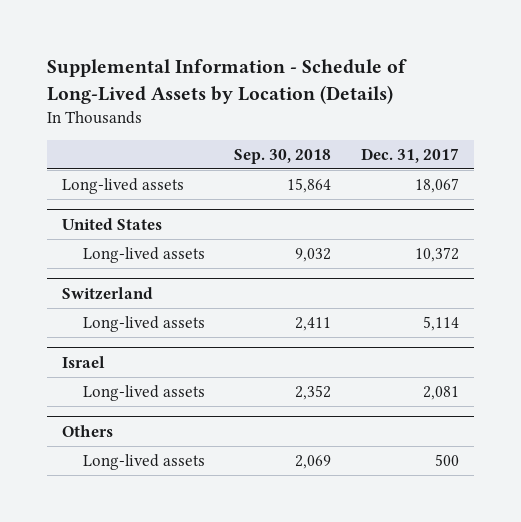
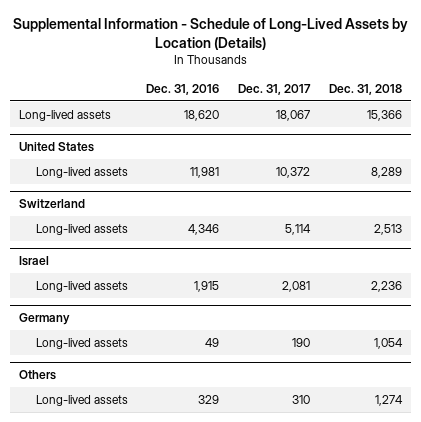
- | Sep. 30, 2018 | Dec. 31, 2017
+ | Dec. 31, 2016 | Dec. 31, 2017 | Dec. 31, 2018
+ Germany
+ Long-lived assets | 49 | 190 | 1,054
@ Others
- Long-lived assets | 2,069 | 500
+ Long-lived assets | 329 | 310 | 1,274

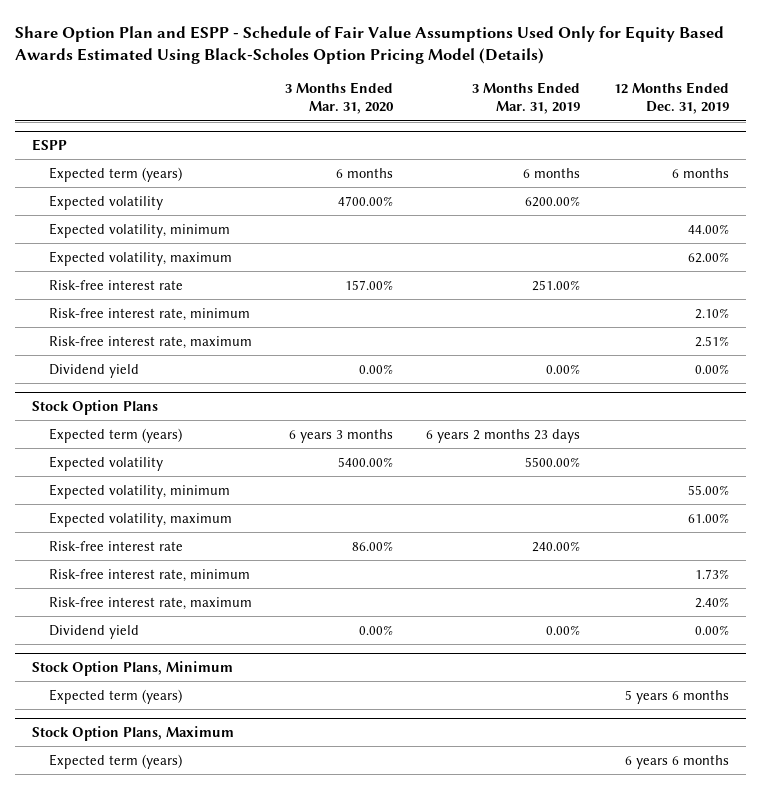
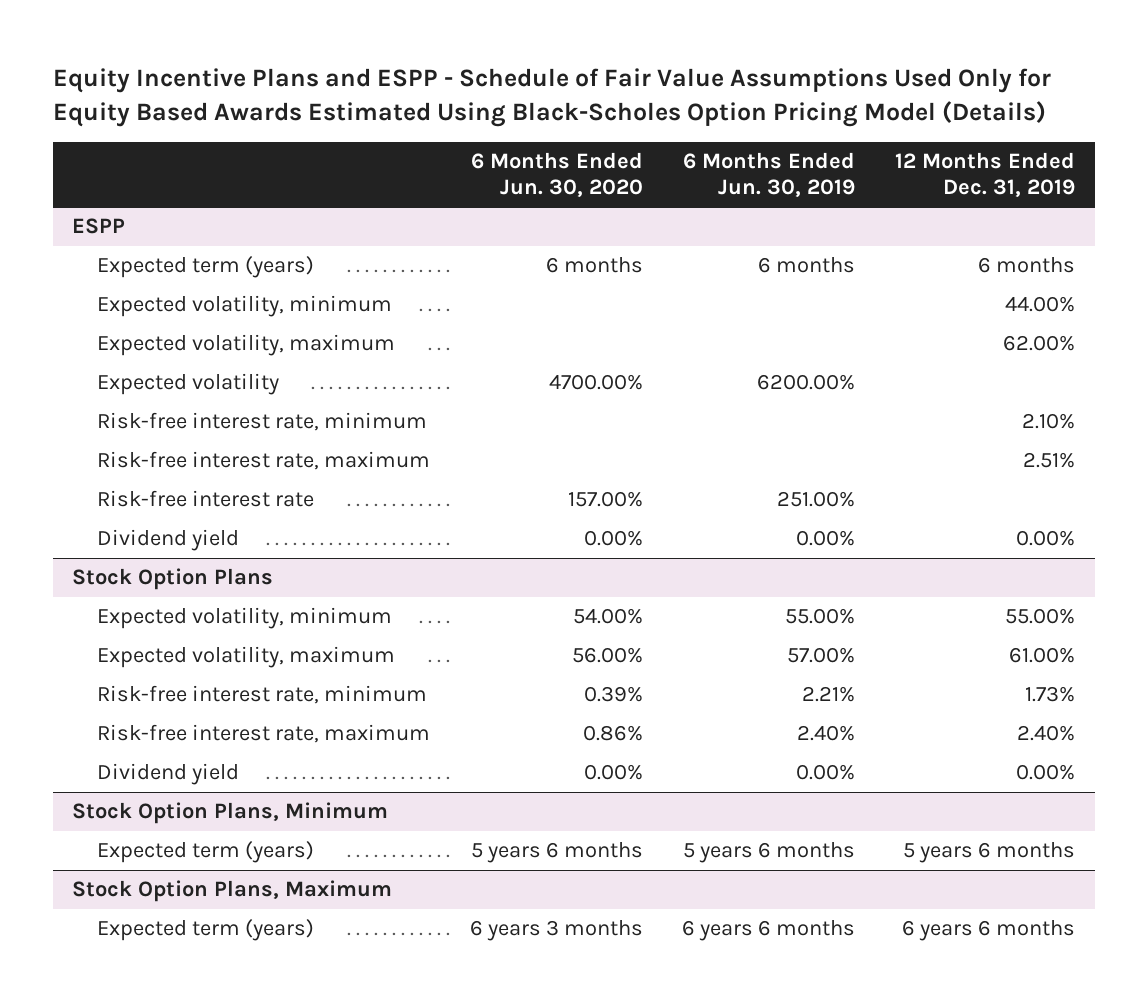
- Share Option Plan and ESPP - Schedule of Fair Value Assumptions Used Only for Equity Based Awards Estimated Using Black-Scholes Option Pricing Model (Details)
+ Equity Incentive Plans and ESPP - Schedule of Fair Value Assumptions Used Only for Equity Based Awards Estimated Using Black-Scholes Option Pricing Model (Details)
- | 3 Months Ended Mar. 31, 2020 | 3 Months Ended Mar. 31, 2019 | 12 Months Ended Dec. 31, 2019
+ | 6 Months Ended Jun. 30, 2020 | 6 Months Ended Jun. 30, 2019 | 12 Months Ended Dec. 31, 2019
@ ESPP
moved down: Expected volatility | 4700.00% | 6200.00% |
moved down: Risk-free interest rate | 157.00% | 251.00% |
@ Stock Option Plans
- Expected term (years) | 6 years 3 months | 6 years 2 months 23 days |
- Expected volatility | 5400.00% | 5500.00% |
- Risk-free interest rate | 86.00% | 240.00% |

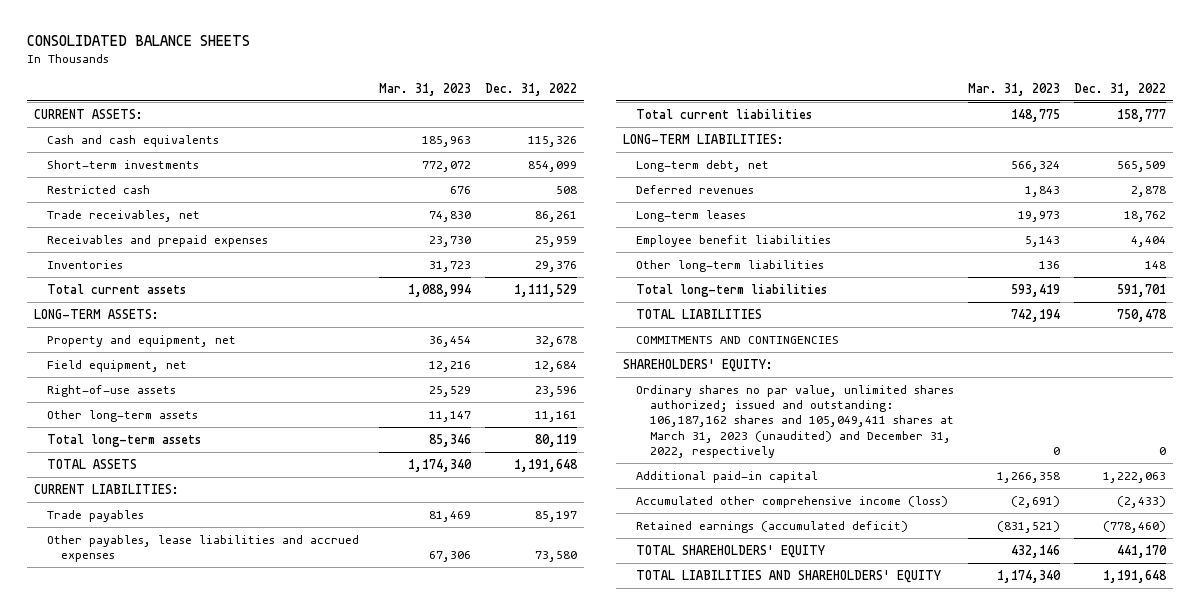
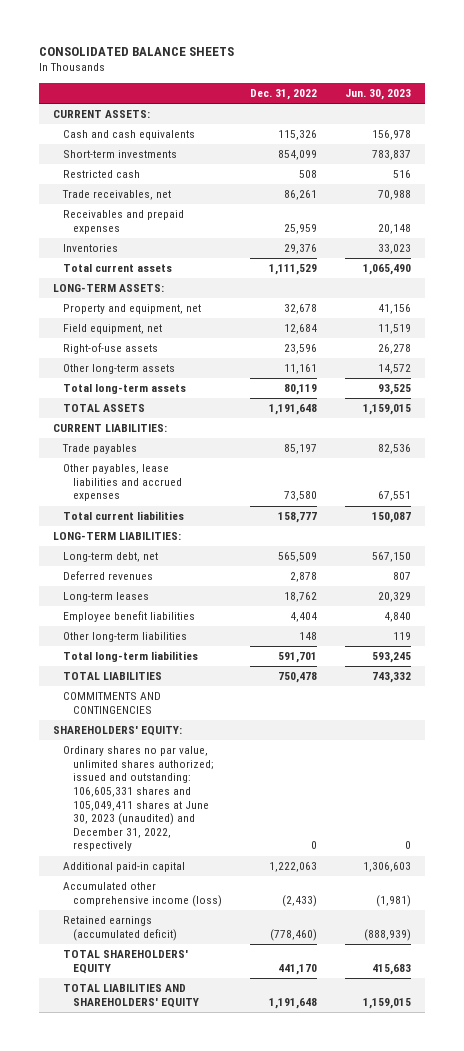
- | Mar. 31, 2023 | Dec. 31, 2022
+ | Dec. 31, 2022 | Jun. 30, 2023
- Ordinary shares no par value, unlimited shares authorized; issued and outstanding: 106,187,162 shares and 105,049,411 shares at March 31, 2023 (unaudited) and December 31, 2022, respectively | 0 | 0
+ Ordinary shares no par value, unlimited shares authorized; issued and outstanding: 106,605,331 shares and 105,049,411 shares at June 30, 2023 (unaudited) and December 31, 2022, respectively | 0 | 0

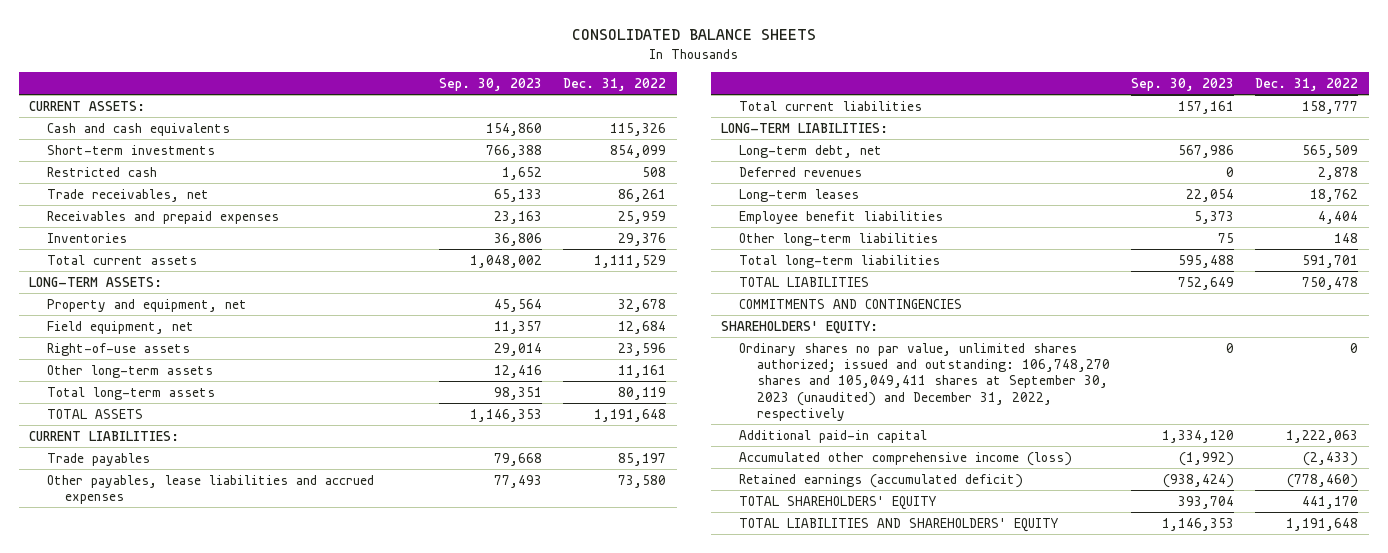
- | Dec. 31, 2022 | Jun. 30, 2023
+ | Sep. 30, 2023 | Dec. 31, 2022
- Ordinary shares no par value, unlimited shares authorized; issued and outstanding: 106,605,331 shares and 105,049,411 shares at June 30, 2023 (unaudited) and December 31, 2022, respectively | 0 | 0
+ Ordinary shares no par value, unlimited shares authorized; issued and outstanding: 106,748,270 shares and 105,049,411 shares at September 30, 2023 (unaudited) and December 31, 2022, respectively | 0 | 0

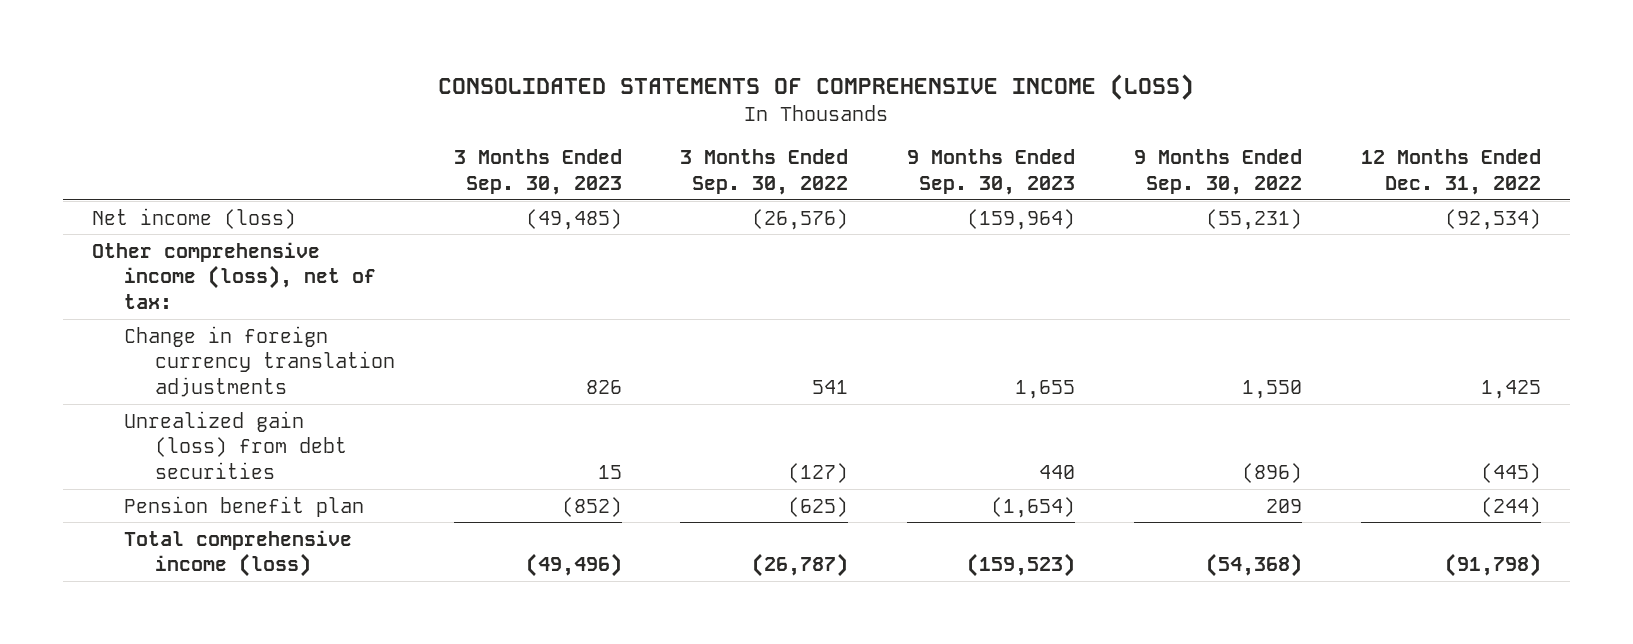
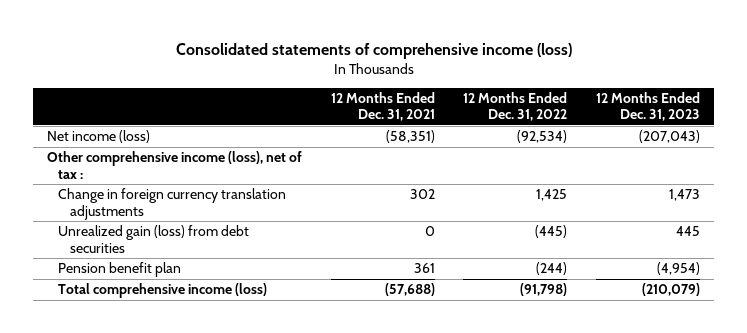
- CONSOLIDATED STATEMENTS OF COMPREHENSIVE INCOME (LOSS)
+ Consolidated statements of comprehensive income (loss)
- | 3 Months Ended Sep. 30, 2023 | 3 Months Ended Sep. 30, 2022 | 9 Months Ended Sep. 30, 2023 | 9 Months Ended Sep. 30, 2022 | 12 Months Ended Dec. 31, 2022
+ | 12 Months Ended Dec. 31, 2021 | 12 Months Ended Dec. 31, 2022 | 12 Months Ended Dec. 31, 2023
- Other comprehensive income (loss), net of tax:
+ Other comprehensive income (loss), net of tax :

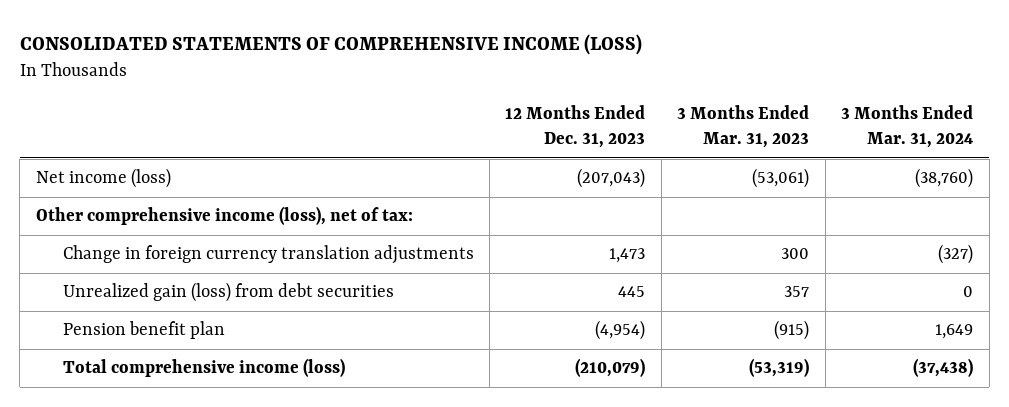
- Consolidated statements of comprehensive income (loss)
+ CONSOLIDATED STATEMENTS OF COMPREHENSIVE INCOME (LOSS)
- | 12 Months Ended Dec. 31, 2021 | 12 Months Ended Dec. 31, 2022 | 12 Months Ended Dec. 31, 2023
+ | 12 Months Ended Dec. 31, 2023 | 3 Months Ended Mar. 31, 2023 | 3 Months Ended Mar. 31, 2024
- Other comprehensive income (loss), net of tax :
+ Other comprehensive income (loss), net of tax:

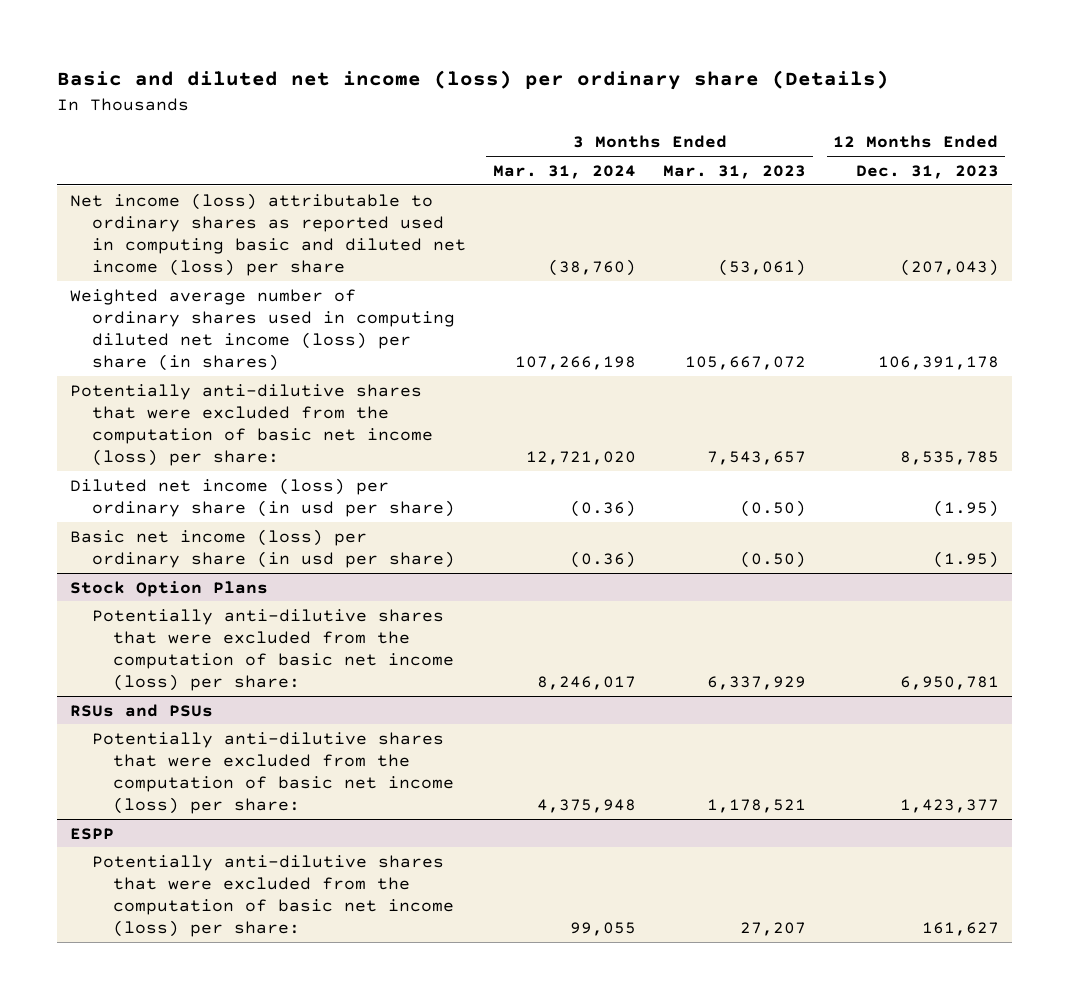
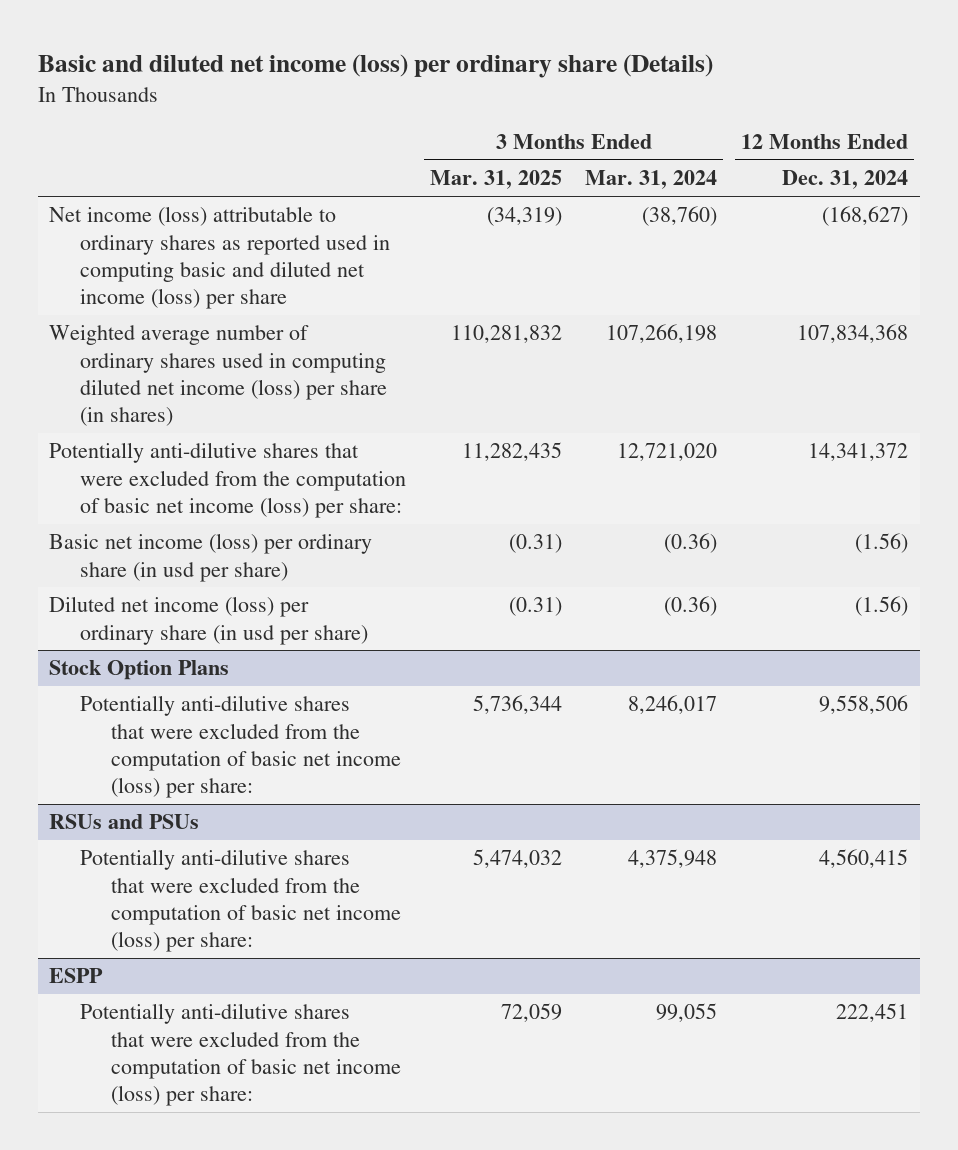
- | 3 Months Ended Mar. 31, 2024 | 3 Months Ended Mar. 31, 2023 | 12 Months Ended Dec. 31, 2023
+ | 3 Months Ended Mar. 31, 2025 | 3 Months Ended Mar. 31, 2024 | 12 Months Ended Dec. 31, 2024
moved down: Diluted net income (loss) per ordinary share (in usd per share) | (0.31) | (0.36) | (1.56)

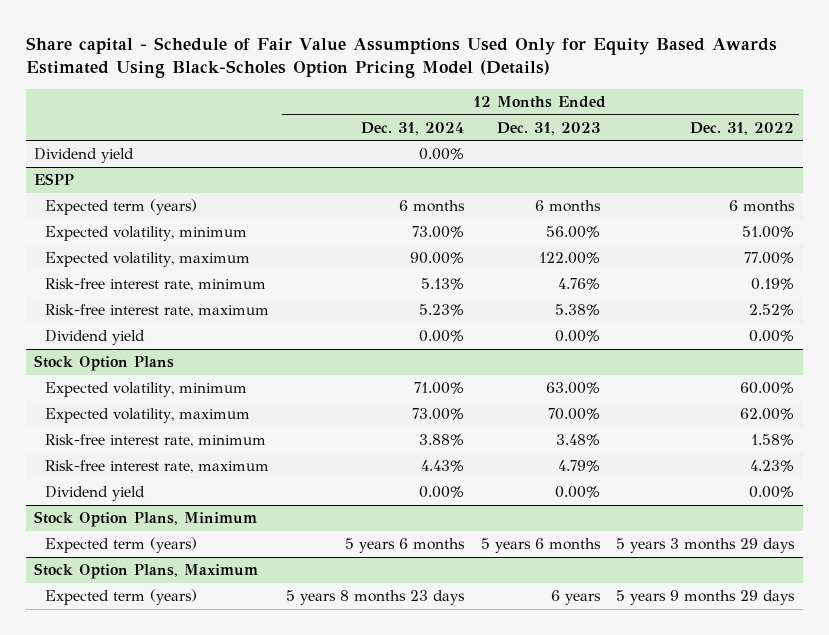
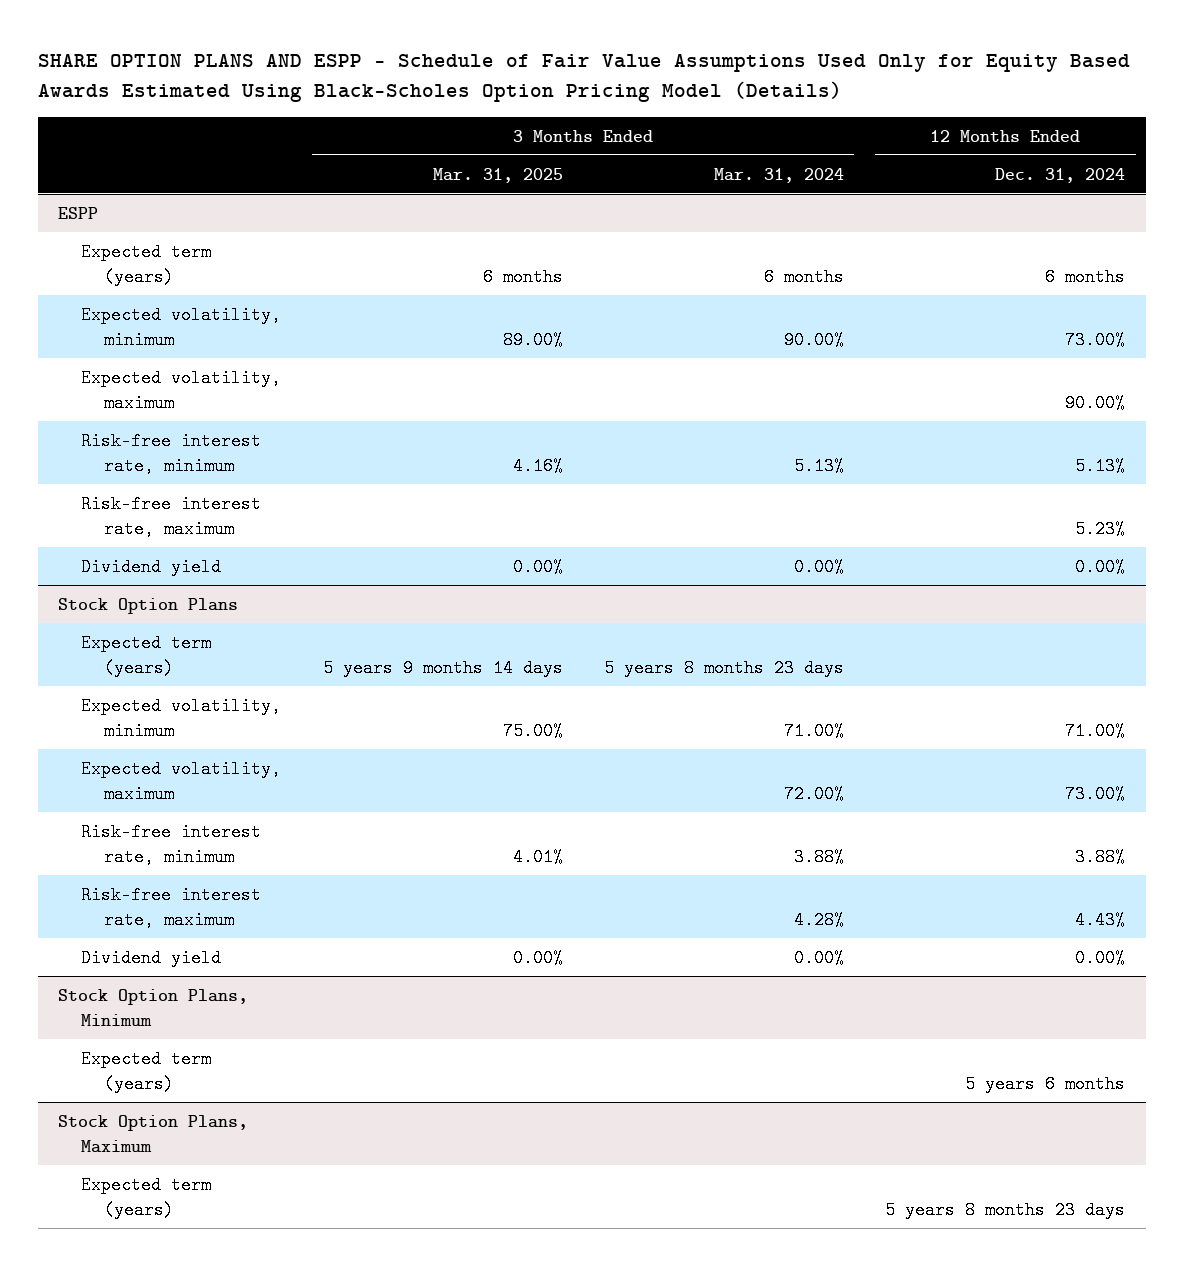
- Share capital - Schedule of Fair Value Assumptions Used Only for Equity Based Awards Estimated Using Black-Scholes Option Pricing Model (Details)
+ SHARE OPTION PLANS AND ESPP - Schedule of Fair Value Assumptions Used Only for Equity Based Awards Estimated Using Black-Scholes Option Pricing Model (Details)
- | 12 Months Ended Dec. 31, 2024 | 12 Months Ended Dec. 31, 2023 | 12 Months Ended Dec. 31, 2022
+ | 3 Months Ended Mar. 31, 2025 | 3 Months Ended Mar. 31, 2024 | 12 Months Ended Dec. 31, 2024
- Dividend yield | 0.00% | |
@ Stock Option Plans
+ Expected term (years) | 5 years 9 months 14 days | 5 years 8 months 23 days |

